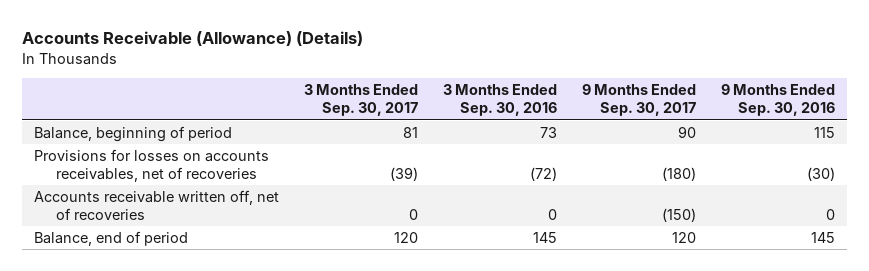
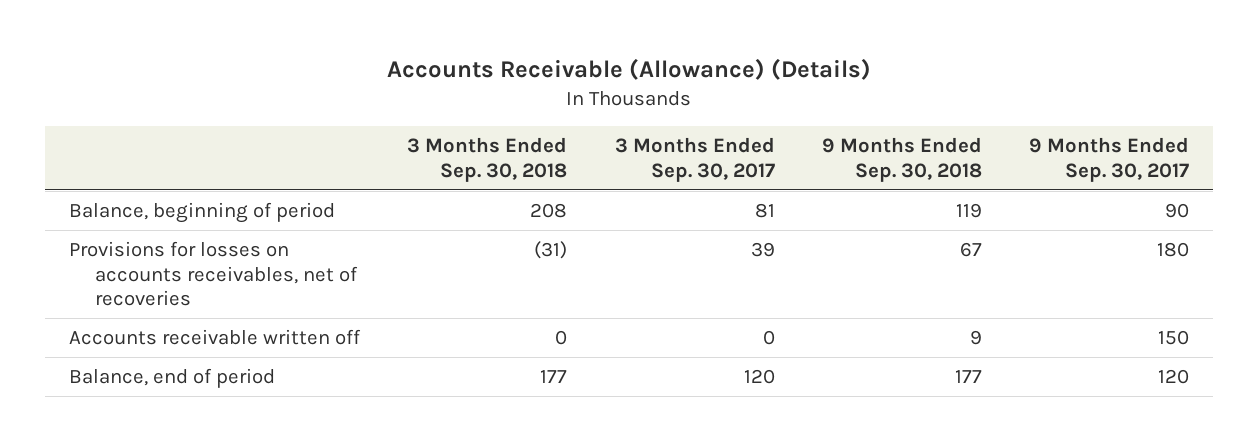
- | 3 Months Ended Sep. 30, 2017 | 3 Months Ended Sep. 30, 2016 | 9 Months Ended Sep. 30, 2017 | 9 Months Ended Sep. 30, 2016
+ | 3 Months Ended Sep. 30, 2018 | 3 Months Ended Sep. 30, 2017 | 9 Months Ended Sep. 30, 2018 | 9 Months Ended Sep. 30, 2017
- Provisions for losses on accounts receivables, net of recoveries | (39) | (72) | (180) | (30)
- Accounts receivable written off, net of recoveries | 0 | 0 | (150) | 0
+ Provisions for losses on accounts receivables, net of recoveries | (31) | 39 | 67 | 180
+ Accounts receivable written off | 0 | 0 | 9 | 150

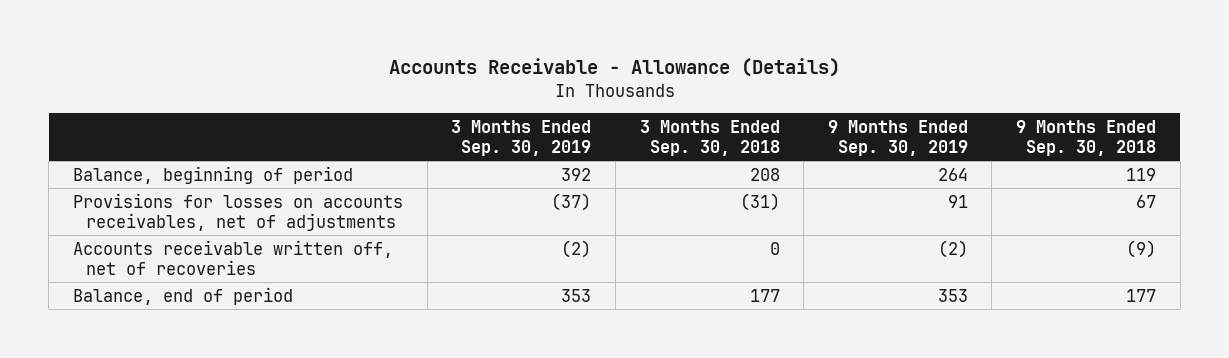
- Accounts Receivable (Allowance) (Details)
+ Accounts Receivable - Allowance (Details)
- | 3 Months Ended Sep. 30, 2018 | 3 Months Ended Sep. 30, 2017 | 9 Months Ended Sep. 30, 2018 | 9 Months Ended Sep. 30, 2017
+ | 3 Months Ended Sep. 30, 2019 | 3 Months Ended Sep. 30, 2018 | 9 Months Ended Sep. 30, 2019 | 9 Months Ended Sep. 30, 2018
- Provisions for losses on accounts receivables, net of recoveries | (31) | 39 | 67 | 180
- Accounts receivable written off | 0 | 0 | 9 | 150
+ Provisions for losses on accounts receivables, net of adjustments | (37) | (31) | 91 | 67
+ Accounts receivable written off, net of recoveries | (2) | 0 | (2) | (9)

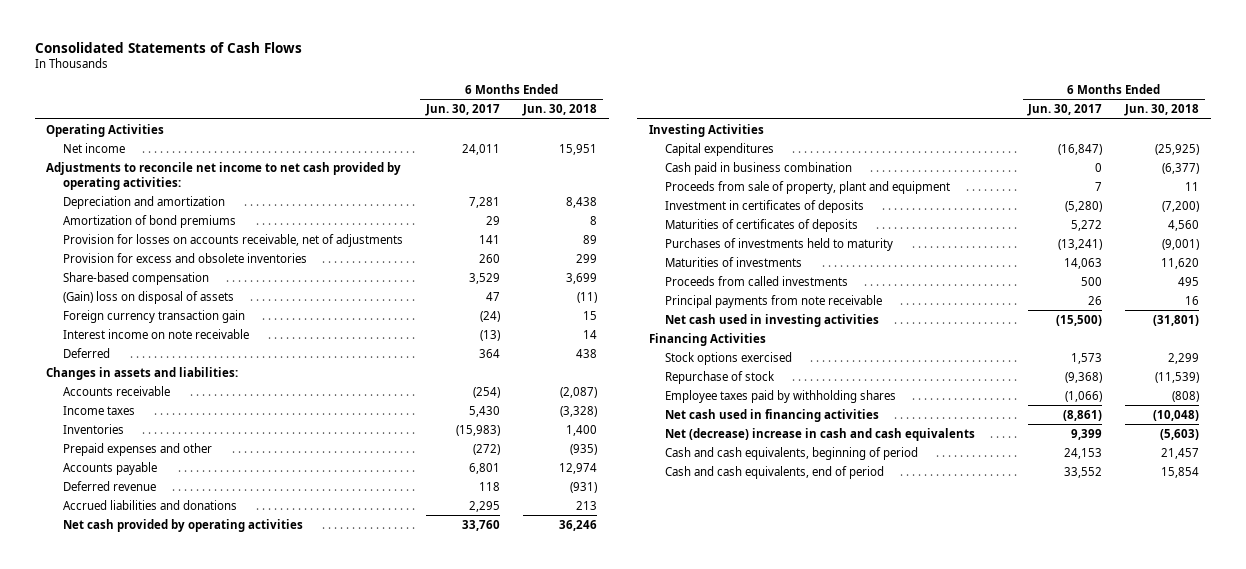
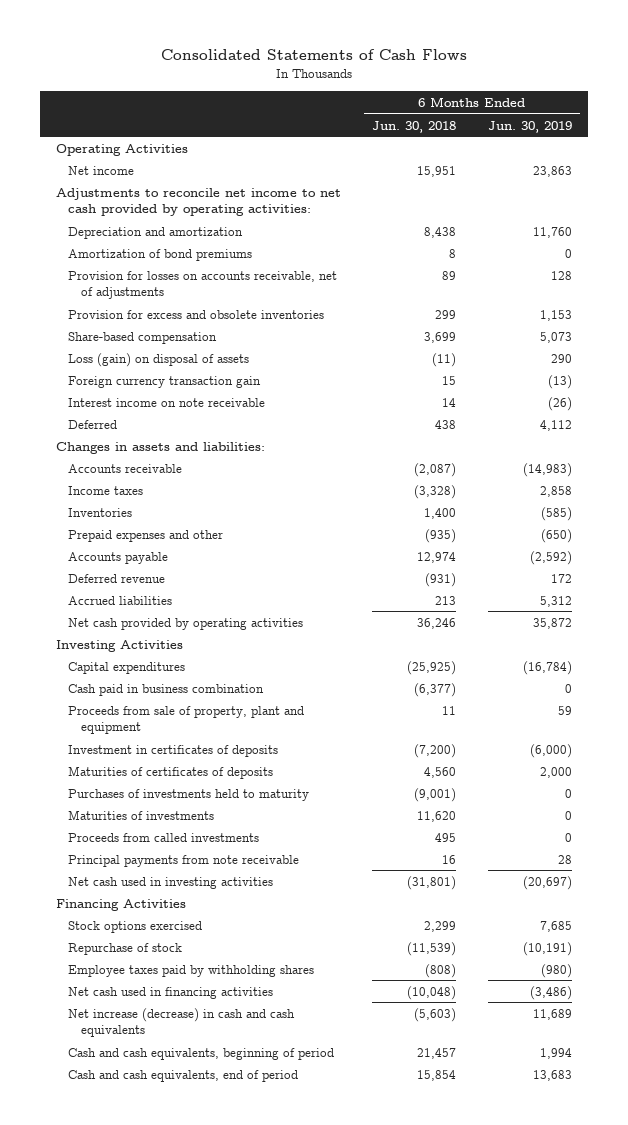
- | 6 Months Ended Jun. 30, 2017 | 6 Months Ended Jun. 30, 2018
+ | 6 Months Ended Jun. 30, 2018 | 6 Months Ended Jun. 30, 2019
- (Gain) loss on disposal of assets | 47 | (11)
+ Loss (gain) on disposal of assets | (11) | 290
- Accrued liabilities and donations | 2,295 | 213
+ Accrued liabilities | 213 | 5,312
- Net (decrease) increase in cash and cash equivalents | 9,399 | (5,603)
+ Net increase (decrease) in cash and cash equivalents | (5,603) | 11,689

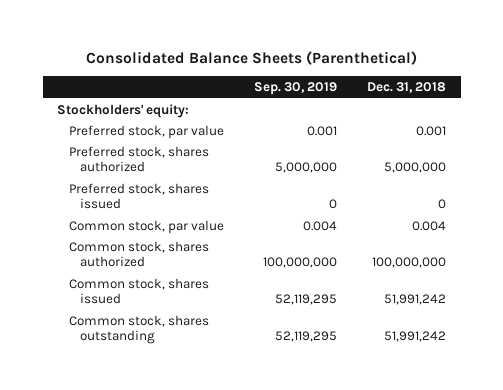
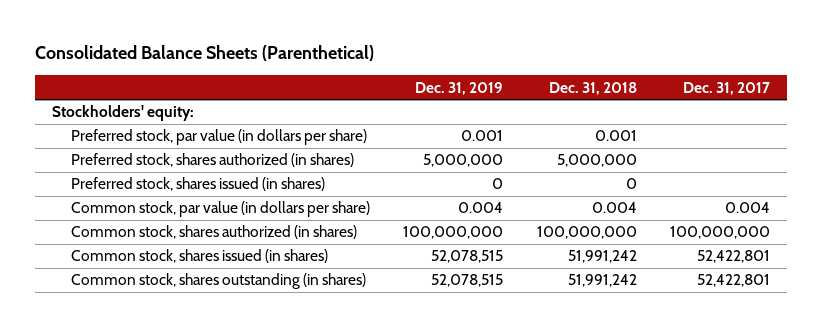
- | Sep. 30, 2019 | Dec. 31, 2018
+ | Dec. 31, 2019 | Dec. 31, 2018 | Dec. 31, 2017
- Preferred stock, par value | 0.001 | 0.001
- Preferred stock, shares authorized | 5,000,000 | 5,000,000
- Preferred stock, shares issued | 0 | 0
- Common stock, par value | 0.004 | 0.004
- Common stock, shares authorized | 100,000,000 | 100,000,000
- Common stock, shares issued | 52,119,295 | 51,991,242
- Common stock, shares outstanding | 52,119,295 | 51,991,242
+ Preferred stock, par value (in dollars per share) | 0.001 | 0.001 |
+ Preferred stock, shares authorized (in shares) | 5,000,000 | 5,000,000 |
+ Preferred stock, shares issued (in shares) | 0 | 0 |
+ Common stock, par value (in dollars per share) | 0.004 | 0.004 | 0.004
+ Common stock, shares authorized (in shares) | 100,000,000 | 100,000,000 | 100,000,000
+ Common stock, shares issued (in shares) | 52,078,515 | 51,991,242 | 52,422,801
+ Common stock, shares outstanding (in shares) | 52,078,515 | 51,991,242 | 52,422,801

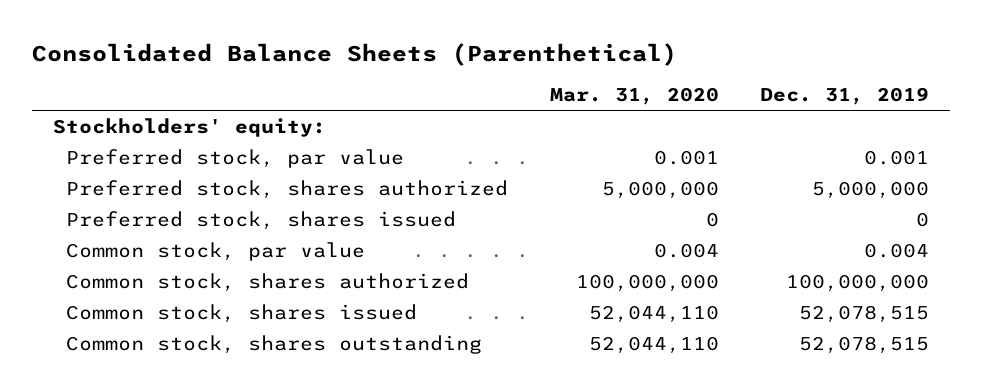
- | Dec. 31, 2019 | Dec. 31, 2018 | Dec. 31, 2017
+ | Mar. 31, 2020 | Dec. 31, 2019
- Preferred stock, par value (in dollars per share) | 0.001 | 0.001 |
- Preferred stock, shares authorized (in shares) | 5,000,000 | 5,000,000 |
- Preferred stock, shares issued (in shares) | 0 | 0 |
- Common stock, par value (in dollars per share) | 0.004 | 0.004 | 0.004
- Common stock, shares authorized (in shares) | 100,000,000 | 100,000,000 | 100,000,000
- Common stock, shares issued (in shares) | 52,078,515 | 51,991,242 | 52,422,801
- Common stock, shares outstanding (in shares) | 52,078,515 | 51,991,242 | 52,422,801
+ Preferred stock, par value | 0.001 | 0.001
+ Preferred stock, shares authorized | 5,000,000 | 5,000,000
+ Preferred stock, shares issued | 0 | 0
+ Common stock, par value | 0.004 | 0.004
+ Common stock, shares authorized | 100,000,000 | 100,000,000
+ Common stock, shares issued | 52,044,110 | 52,078,515
+ Common stock, shares outstanding | 52,044,110 | 52,078,515

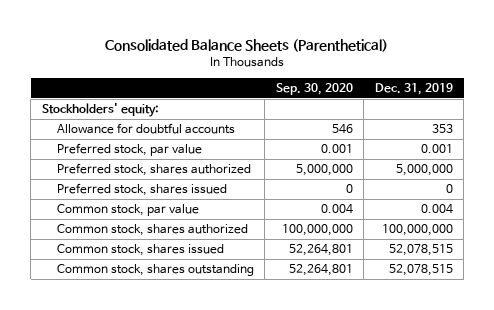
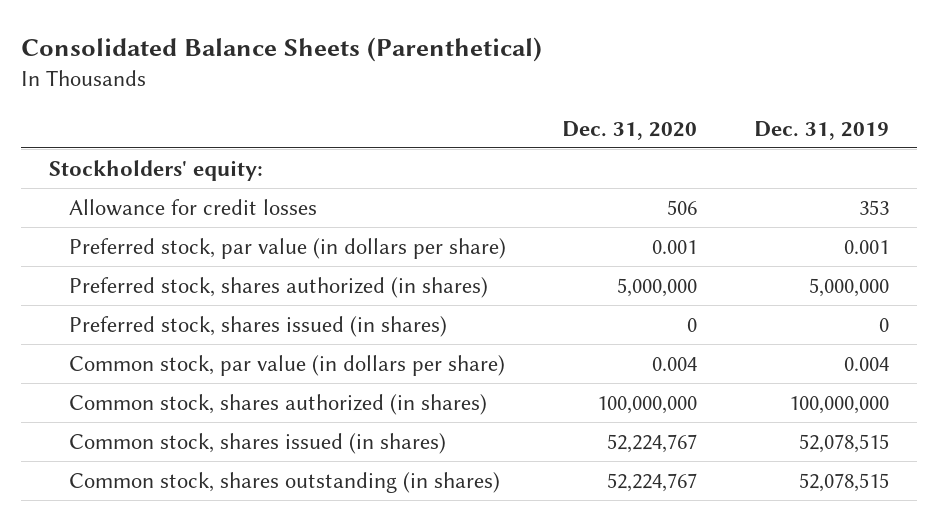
- | Sep. 30, 2020 | Dec. 31, 2019
+ | Dec. 31, 2020 | Dec. 31, 2019
- Allowance for doubtful accounts | 546 | 353
- Preferred stock, par value | 0.001 | 0.001
- Preferred stock, shares authorized | 5,000,000 | 5,000,000
- Preferred stock, shares issued | 0 | 0
- Common stock, par value | 0.004 | 0.004
- Common stock, shares authorized | 100,000,000 | 100,000,000
- Common stock, shares issued | 52,264,801 | 52,078,515
- Common stock, shares outstanding | 52,264,801 | 52,078,515
+ Allowance for credit losses | 506 | 353
+ Preferred stock, par value (in dollars per share) | 0.001 | 0.001
+ Preferred stock, shares authorized (in shares) | 5,000,000 | 5,000,000
+ Preferred stock, shares issued (in shares) | 0 | 0
+ Common stock, par value (in dollars per share) | 0.004 | 0.004
+ Common stock, shares authorized (in shares) | 100,000,000 | 100,000,000
+ Common stock, shares issued (in shares) | 52,224,767 | 52,078,515
+ Common stock, shares outstanding (in shares) | 52,224,767 | 52,078,515

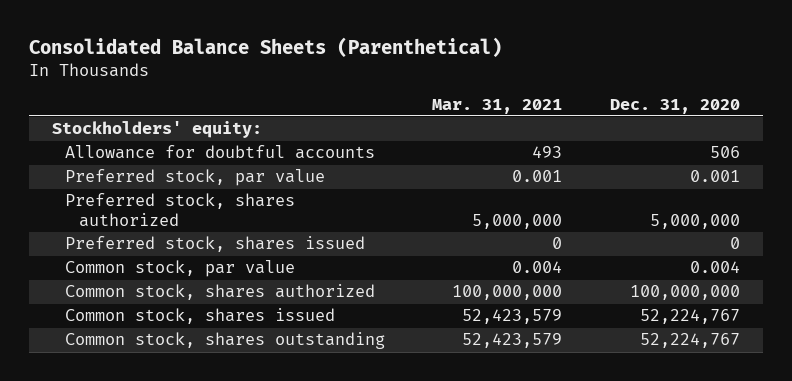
- | Dec. 31, 2020 | Dec. 31, 2019
+ | Mar. 31, 2021 | Dec. 31, 2020
- Allowance for credit losses | 506 | 353
- Preferred stock, par value (in dollars per share) | 0.001 | 0.001
- Preferred stock, shares authorized (in shares) | 5,000,000 | 5,000,000
- Preferred stock, shares issued (in shares) | 0 | 0
- Common stock, par value (in dollars per share) | 0.004 | 0.004
- Common stock, shares authorized (in shares) | 100,000,000 | 100,000,000
- Common stock, shares issued (in shares) | 52,224,767 | 52,078,515
- Common stock, shares outstanding (in shares) | 52,224,767 | 52,078,515
+ Allowance for doubtful accounts | 493 | 506
+ Preferred stock, par value | 0.001 | 0.001
+ Preferred stock, shares authorized | 5,000,000 | 5,000,000
+ Preferred stock, shares issued | 0 | 0
+ Common stock, par value | 0.004 | 0.004
+ Common stock, shares authorized | 100,000,000 | 100,000,000
+ Common stock, shares issued | 52,423,579 | 52,224,767
+ Common stock, shares outstanding | 52,423,579 | 52,224,767

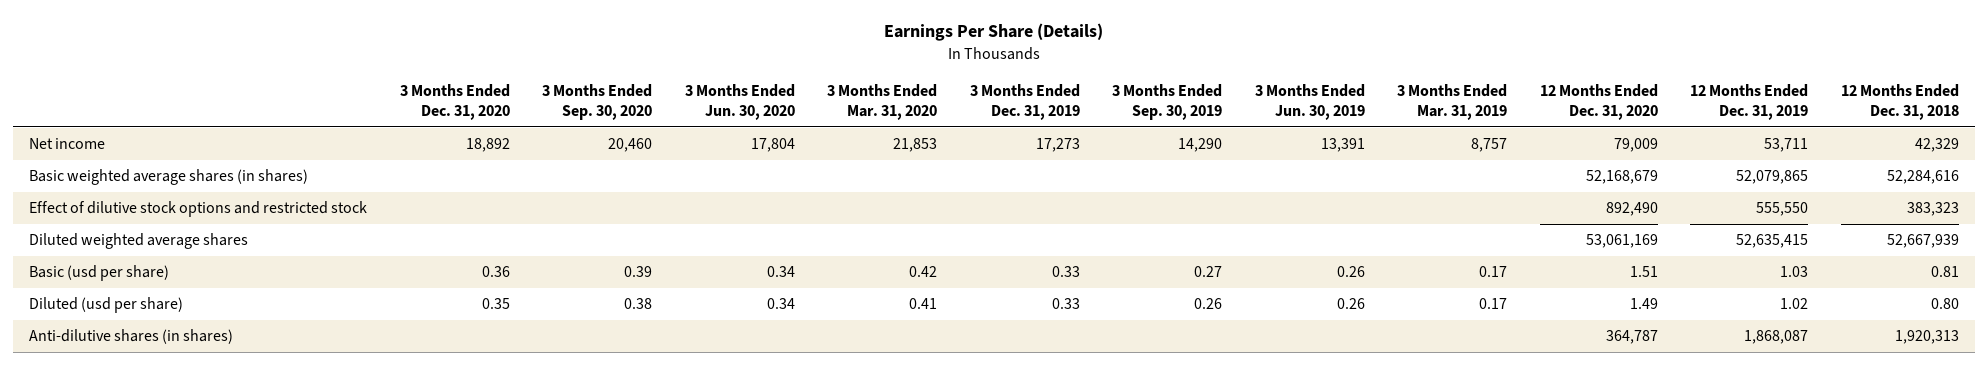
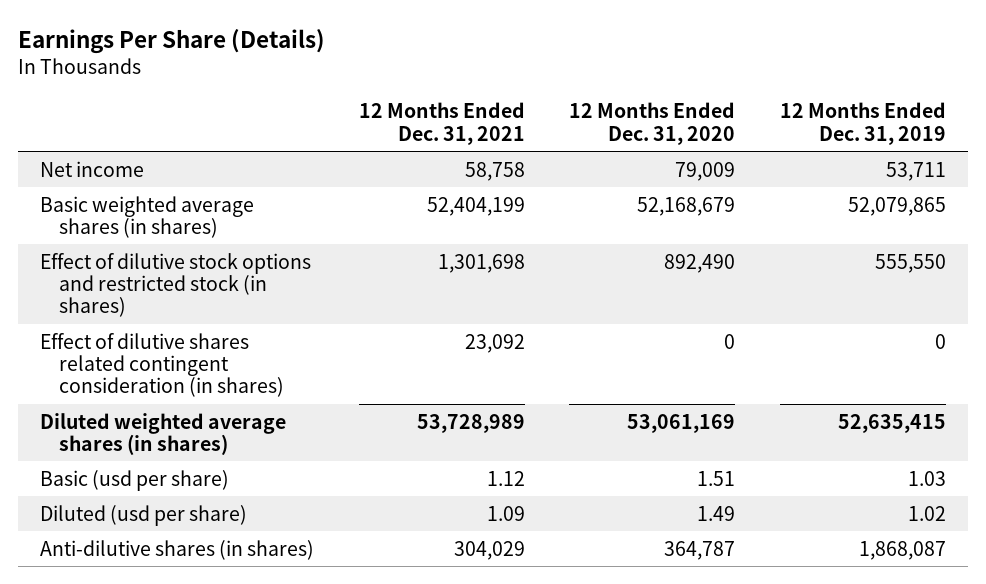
- | 3 Months Ended Dec. 31, 2020 | 3 Months Ended Sep. 30, 2020 | 3 Months Ended Jun. 30, 2020 | 3 Months Ended Mar. 31, 2020 | 3 Months Ended Dec. 31, 2019 | 3 Months Ended Sep. 30, 2019 | 3 Months Ended Jun. 30, 2019 | 3 Months Ended Mar. 31, 2019 | 12 Months Ended Dec. 31, 2020 | 12 Months Ended Dec. 31, 2019 | 12 Months Ended Dec. 31, 2018
+ | 12 Months Ended Dec. 31, 2021 | 12 Months Ended Dec. 31, 2020 | 12 Months Ended Dec. 31, 2019
- Effect of dilutive stock options and restricted stock | | | | | | | | | 892,490 | 555,550 | 383,323
- Diluted weighted average shares | | | | | | | | | 53,061,169 | 52,635,415 | 52,667,939
+ Effect of dilutive stock options and restricted stock (in shares) | 1,301,698 | 892,490 | 555,550
+ Effect of dilutive shares related contingent consideration (in shares) | 23,092 | 0 | 0
+ Diluted weighted average shares (in shares) | 53,728,989 | 53,061,169 | 52,635,415

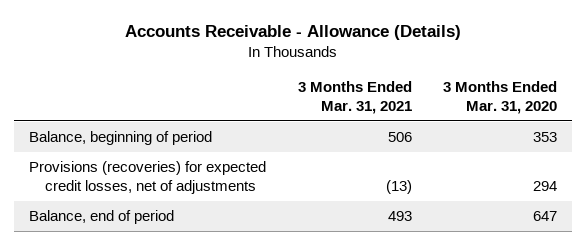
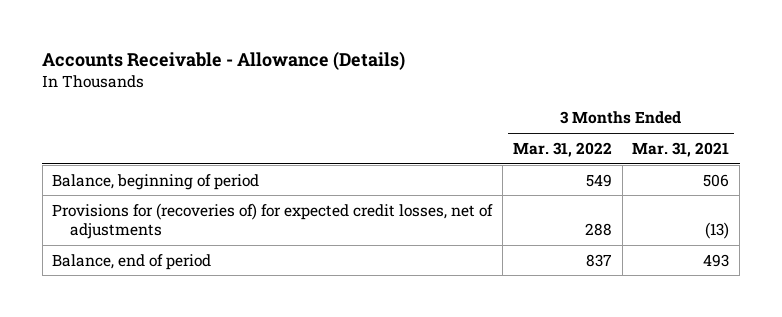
- | 3 Months Ended Mar. 31, 2021 | 3 Months Ended Mar. 31, 2020
+ | 3 Months Ended Mar. 31, 2022 | 3 Months Ended Mar. 31, 2021
- Provisions (recoveries) for expected credit losses, net of adjustments | (13) | 294
+ Provisions for (recoveries of) for expected credit losses, net of adjustments | 288 | (13)

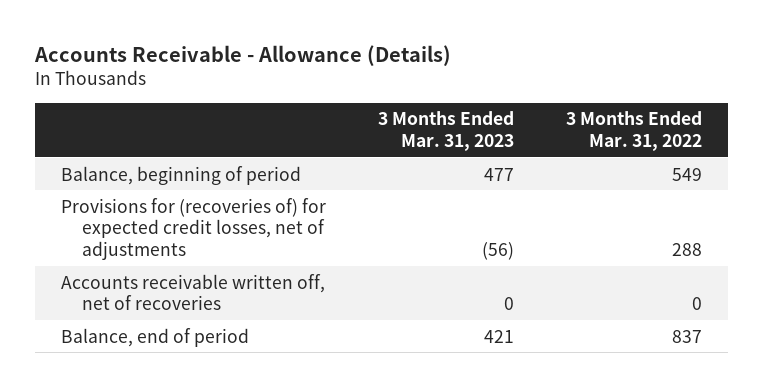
- | 3 Months Ended Mar. 31, 2022 | 3 Months Ended Mar. 31, 2021
+ | 3 Months Ended Mar. 31, 2023 | 3 Months Ended Mar. 31, 2022
+ Accounts receivable written off, net of recoveries | 0 | 0

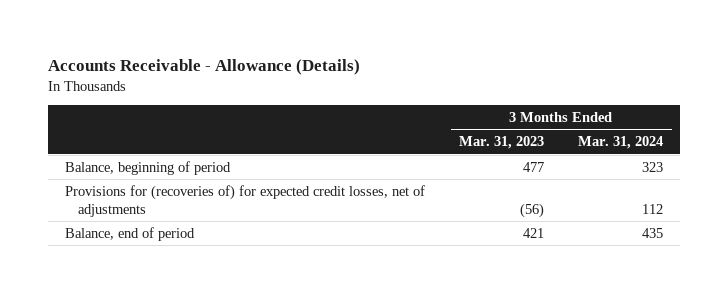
- | 3 Months Ended Mar. 31, 2023 | 3 Months Ended Mar. 31, 2022
+ | 3 Months Ended Mar. 31, 2023 | 3 Months Ended Mar. 31, 2024
- Accounts receivable written off, net of recoveries | 0 | 0

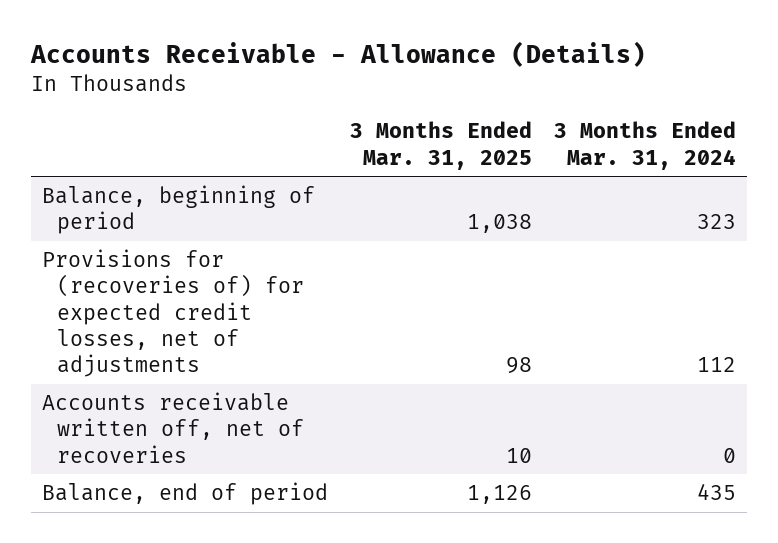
- | 3 Months Ended Mar. 31, 2023 | 3 Months Ended Mar. 31, 2024
+ | 3 Months Ended Mar. 31, 2025 | 3 Months Ended Mar. 31, 2024
+ Accounts receivable written off, net of recoveries | 10 | 0

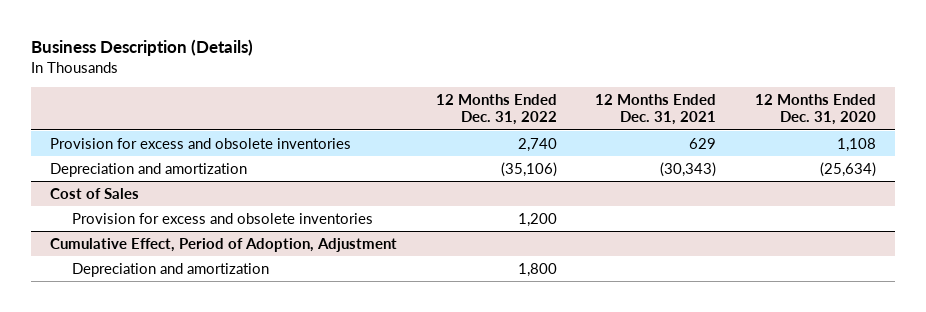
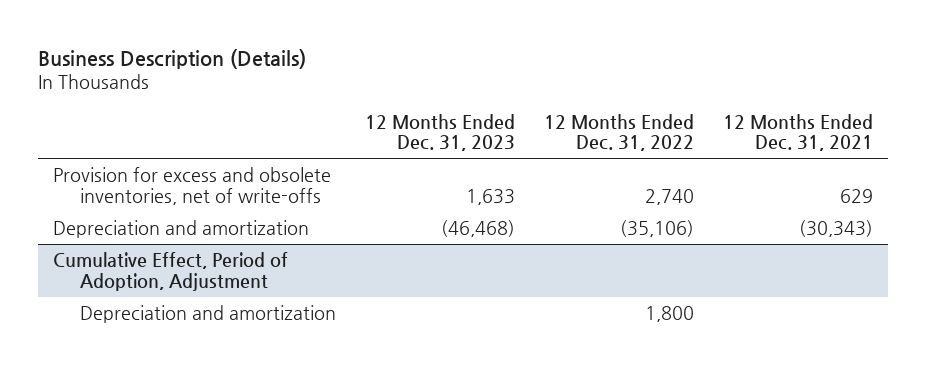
- | 12 Months Ended Dec. 31, 2022 | 12 Months Ended Dec. 31, 2021 | 12 Months Ended Dec. 31, 2020
+ | 12 Months Ended Dec. 31, 2023 | 12 Months Ended Dec. 31, 2022 | 12 Months Ended Dec. 31, 2021
- Provision for excess and obsolete inventories | 2,740 | 629 | 1,108
+ Provision for excess and obsolete inventories, net of write-offs | 1,633 | 2,740 | 629
- Cost of Sales
- Provision for excess and obsolete inventories | 1,200 | |

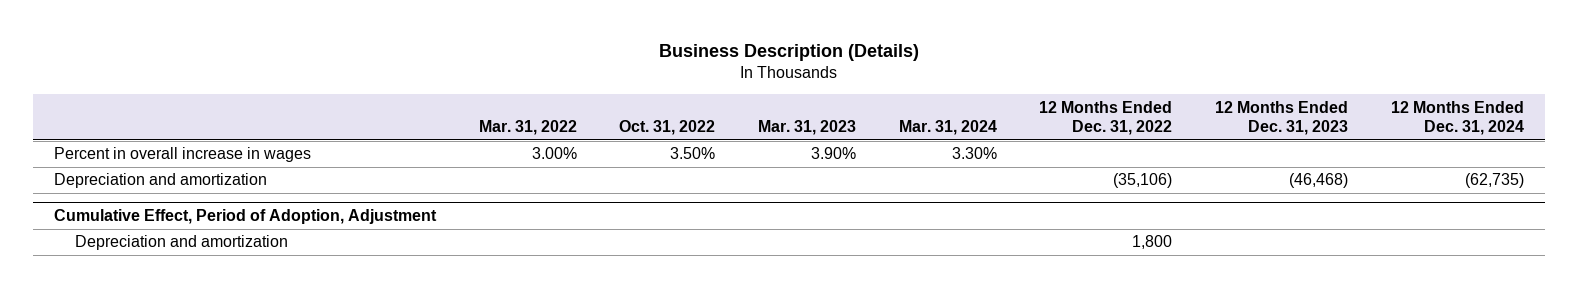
- | 12 Months Ended Dec. 31, 2023 | 12 Months Ended Dec. 31, 2022 | 12 Months Ended Dec. 31, 2021
+ | Mar. 31, 2022 | Oct. 31, 2022 | Mar. 31, 2023 | Mar. 31, 2024 | 12 Months Ended Dec. 31, 2022 | 12 Months Ended Dec. 31, 2023 | 12 Months Ended Dec. 31, 2024
- Provision for excess and obsolete inventories, net of write-offs | 1,633 | 2,740 | 629
+ Percent in overall increase in wages | 3.00% | 3.50% | 3.90% | 3.30% | | |

